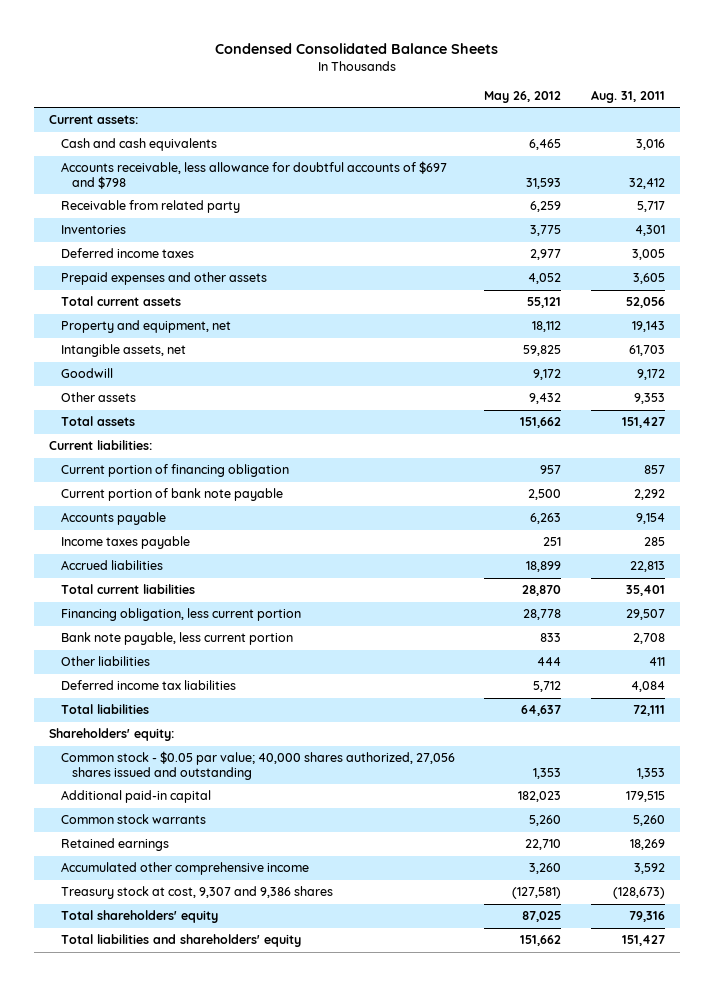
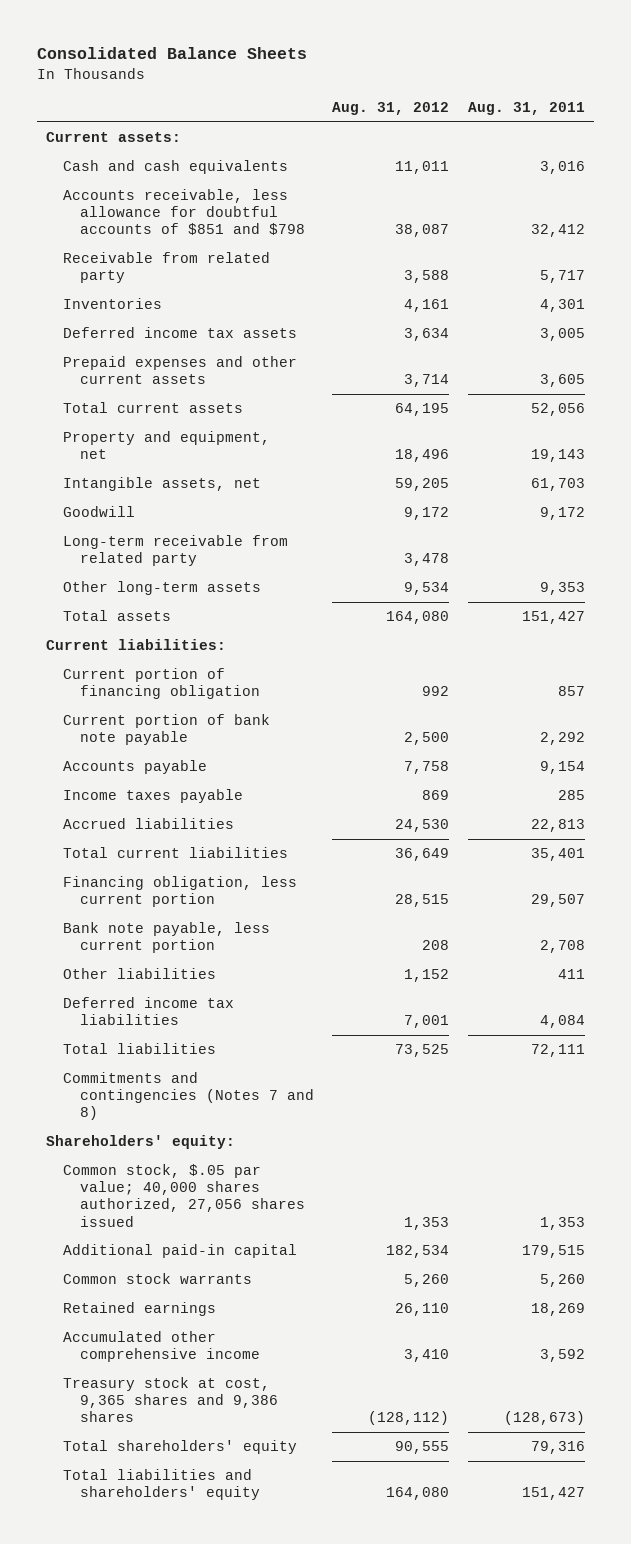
- Condensed Consolidated Balance Sheets
+ Consolidated Balance Sheets
- | May 26, 2012 | Aug. 31, 2011
+ | Aug. 31, 2012 | Aug. 31, 2011
- Accounts receivable, less allowance for doubtful accounts of $697 and $798 | 31,593 | 32,412
+ Accounts receivable, less allowance for doubtful accounts of $851 and $798 | 38,087 | 32,412
- Deferred income taxes | 2,977 | 3,005
- Prepaid expenses and other assets | 4,052 | 3,605
+ Deferred income tax assets | 3,634 | 3,005
+ Prepaid expenses and other current assets | 3,714 | 3,605
- Other assets | 9,432 | 9,353
+ Long-term receivable from related party | 3,478 |
+ Other long-term assets | 9,534 | 9,353
+ Commitments and contingencies (Notes 7 and 8)
- Common stock - $0.05 par value; 40,000 shares authorized, 27,056 shares issued and outstanding | 1,353 | 1,353
+ Common stock, $.05 par value; 40,000 shares authorized, 27,056 shares issued | 1,353 | 1,353
- Treasury stock at cost, 9,307 and 9,386 shares | (127,581) | (128,673)
+ Treasury stock at cost, 9,365 shares and 9,386 shares | (128,112) | (128,673)

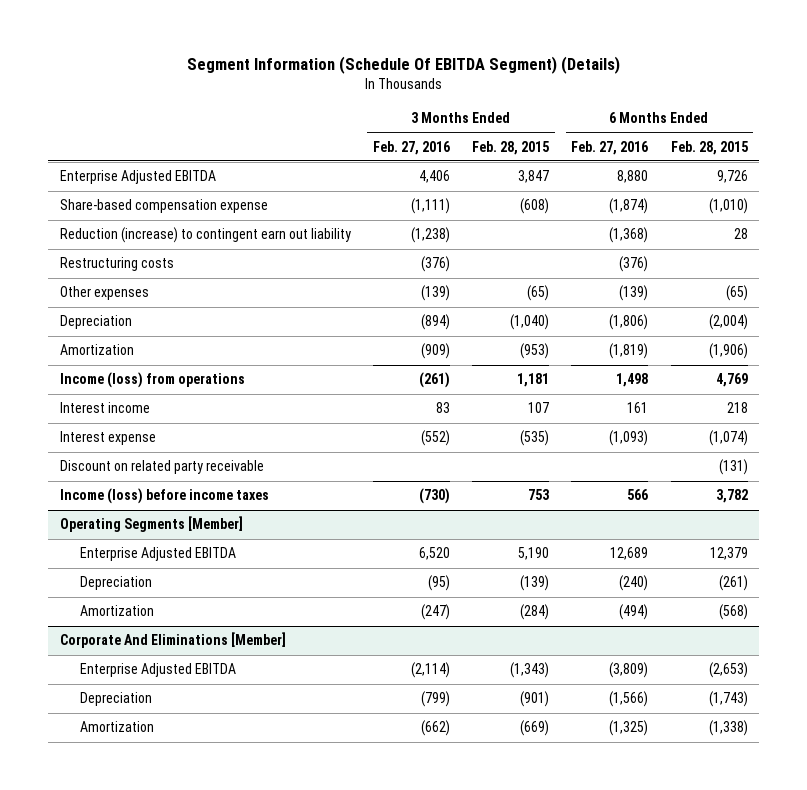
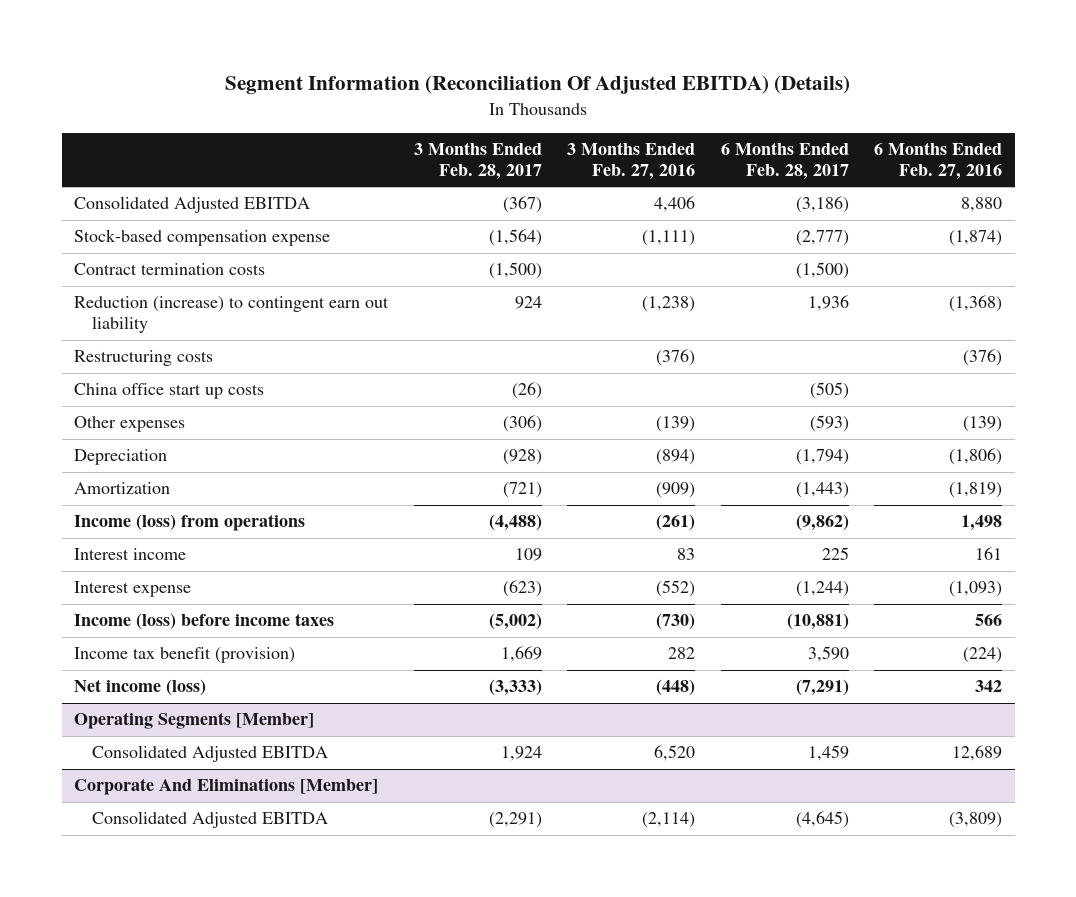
- Segment Information (Schedule Of EBITDA Segment) (Details)
+ Segment Information (Reconciliation Of Adjusted EBITDA) (Details)
- | 3 Months Ended Feb. 27, 2016 | 3 Months Ended Feb. 28, 2015 | 6 Months Ended Feb. 27, 2016 | 6 Months Ended Feb. 28, 2015
+ | 3 Months Ended Feb. 28, 2017 | 3 Months Ended Feb. 27, 2016 | 6 Months Ended Feb. 28, 2017 | 6 Months Ended Feb. 27, 2016
- Enterprise Adjusted EBITDA | 4,406 | 3,847 | 8,880 | 9,726
- Share-based compensation expense | (1,111) | (608) | (1,874) | (1,010)
+ Consolidated Adjusted EBITDA | (367) | 4,406 | (3,186) | 8,880
+ Stock-based compensation expense | (1,564) | (1,111) | (2,777) | (1,874)
+ Contract termination costs | (1,500) | | (1,500) |
+ China office start up costs | (26) | | (505) |
- Discount on related party receivable | | | | (131)
+ Income tax benefit (provision) | 1,669 | 282 | 3,590 | (224)
+ Net income (loss) | (3,333) | (448) | (7,291) | 342
@ Operating Segments [Member]
- Enterprise Adjusted EBITDA | 6,520 | 5,190 | 12,689 | 12,379
- Depreciation | (95) | (139) | (240) | (261)
- Amortization | (247) | (284) | (494) | (568)
+ Consolidated Adjusted EBITDA | 1,924 | 6,520 | 1,459 | 12,689
@ Corporate And Eliminations [Member]
- Enterprise Adjusted EBITDA | (2,114) | (1,343) | (3,809) | (2,653)
- Depreciation | (799) | (901) | (1,566) | (1,743)
- Amortization | (662) | (669) | (1,325) | (1,338)
+ Consolidated Adjusted EBITDA | (2,291) | (2,114) | (4,645) | (3,809)

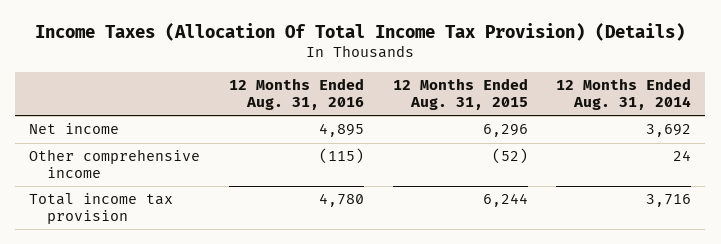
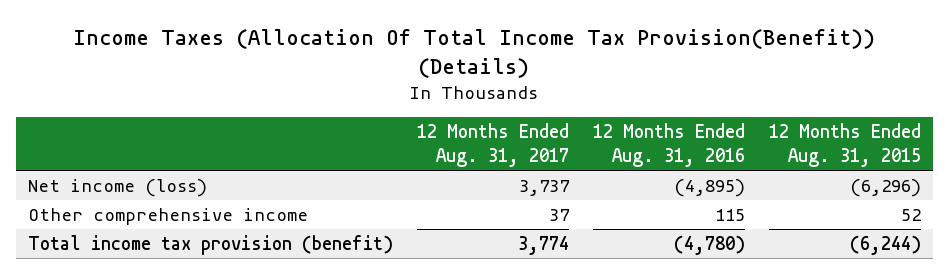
- Income Taxes (Allocation Of Total Income Tax Provision) (Details)
+ Income Taxes (Allocation Of Total Income Tax Provision(Benefit)) (Details)
- | 12 Months Ended Aug. 31, 2016 | 12 Months Ended Aug. 31, 2015 | 12 Months Ended Aug. 31, 2014
+ | 12 Months Ended Aug. 31, 2017 | 12 Months Ended Aug. 31, 2016 | 12 Months Ended Aug. 31, 2015
- Net income | 4,895 | 6,296 | 3,692
- Other comprehensive income | (115) | (52) | 24
- Total income tax provision | 4,780 | 6,244 | 3,716
+ Net income (loss) | 3,737 | (4,895) | (6,296)
+ Other comprehensive income | 37 | 115 | 52
+ Total income tax provision (benefit) | 3,774 | (4,780) | (6,244)

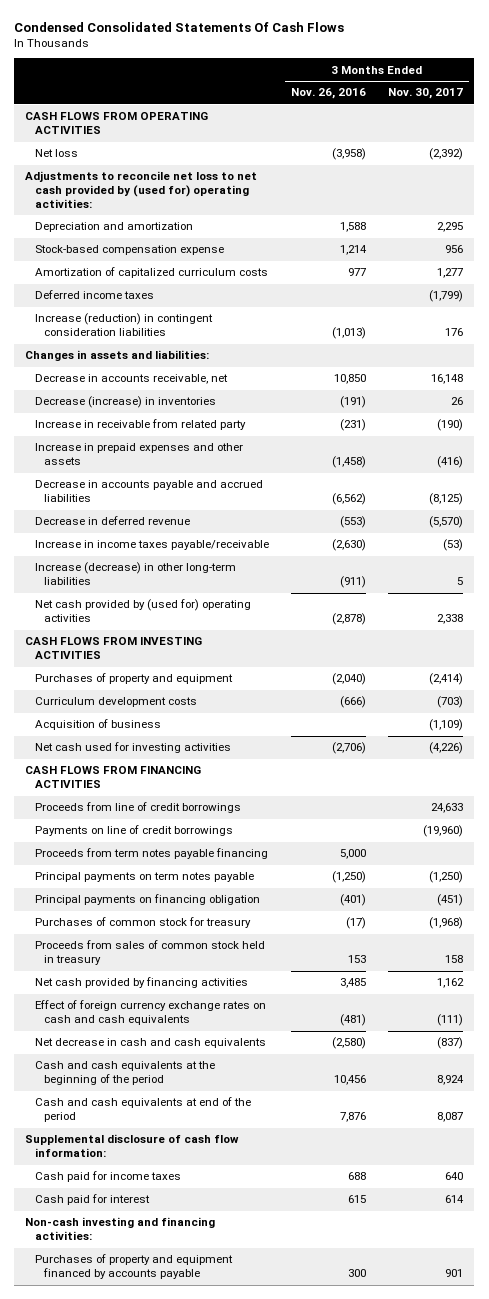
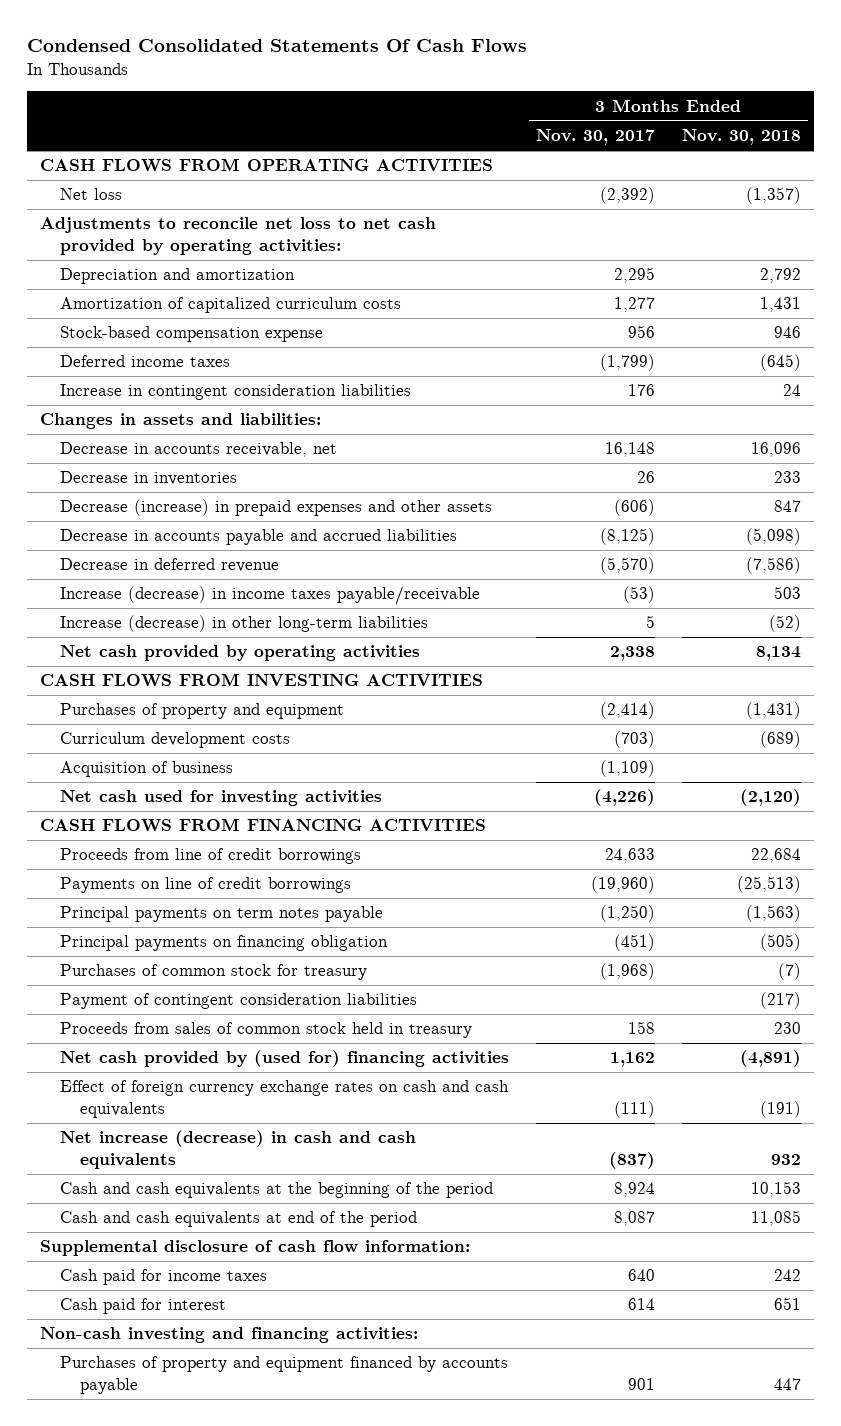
- | 3 Months Ended Nov. 26, 2016 | 3 Months Ended Nov. 30, 2017
+ | 3 Months Ended Nov. 30, 2017 | 3 Months Ended Nov. 30, 2018
- Adjustments to reconcile net loss to net cash provided by (used for) operating activities:
+ Adjustments to reconcile net loss to net cash provided by operating activities:
moved down: Stock-based compensation expense | 956 | 946
- Increase (reduction) in contingent consideration liabilities | (1,013) | 176
+ Increase in contingent consideration liabilities | 176 | 24
- Decrease (increase) in inventories | (191) | 26
- Increase in receivable from related party | (231) | (190)
- Increase in prepaid expenses and other assets | (1,458) | (416)
+ Decrease in inventories | 26 | 233
+ Decrease (increase) in prepaid expenses and other assets | (606) | 847
- Increase in income taxes payable/receivable | (2,630) | (53)
+ Increase (decrease) in income taxes payable/receivable | (53) | 503
- Net cash provided by (used for) operating activities | (2,878) | 2,338
+ Net cash provided by operating activities | 2,338 | 8,134
- Proceeds from term notes payable financing | 5,000 |
+ Payment of contingent consideration liabilities | | (217)
- Net cash provided by financing activities | 3,485 | 1,162
+ Net cash provided by (used for) financing activities | 1,162 | (4,891)
- Net decrease in cash and cash equivalents | (2,580) | (837)
+ Net increase (decrease) in cash and cash equivalents | (837) | 932

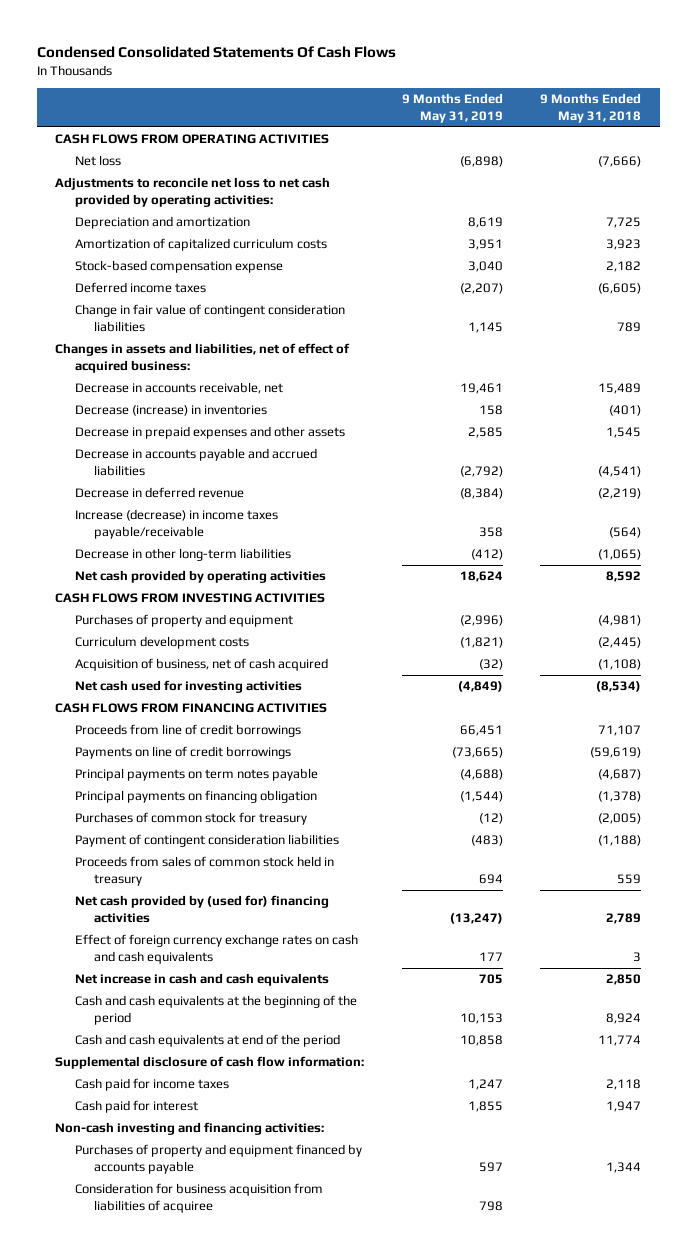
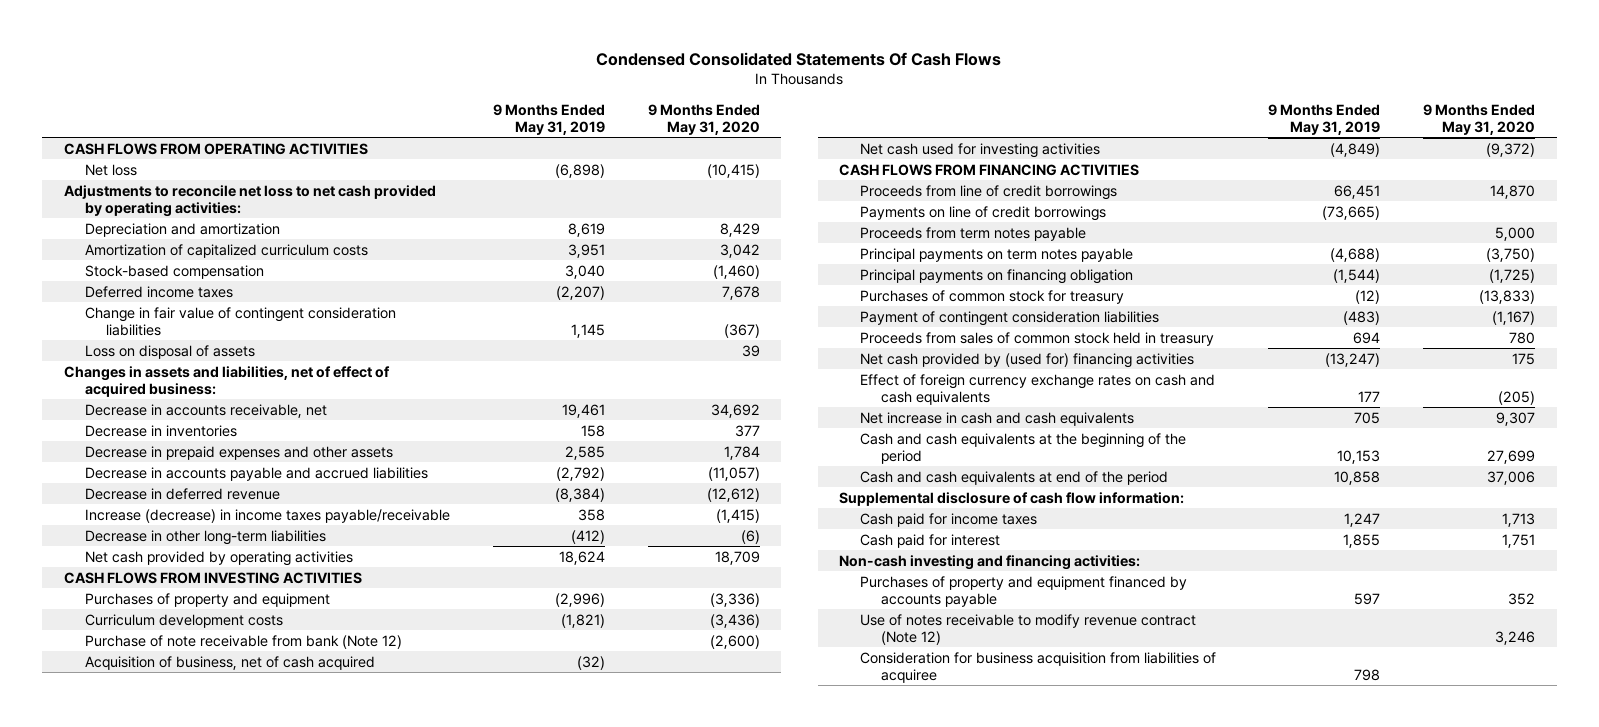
- | 9 Months Ended May 31, 2019 | 9 Months Ended May 31, 2018
+ | 9 Months Ended May 31, 2019 | 9 Months Ended May 31, 2020
- Stock-based compensation expense | 3,040 | 2,182
+ Stock-based compensation | 3,040 | (1,460)
+ Loss on disposal of assets | | 39
- Decrease (increase) in inventories | 158 | (401)
+ Decrease in inventories | 158 | 377
+ Purchase of note receivable from bank (Note 12) | | (2,600)
+ Proceeds from term notes payable | | 5,000
+ Use of notes receivable to modify revenue contract (Note 12) | | 3,246

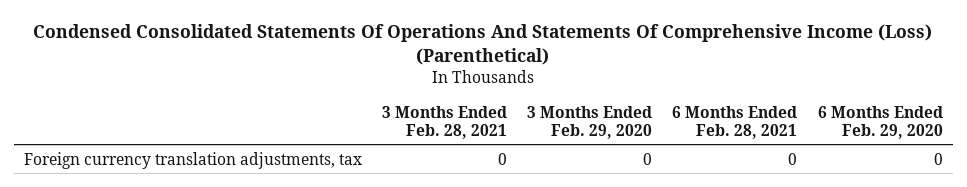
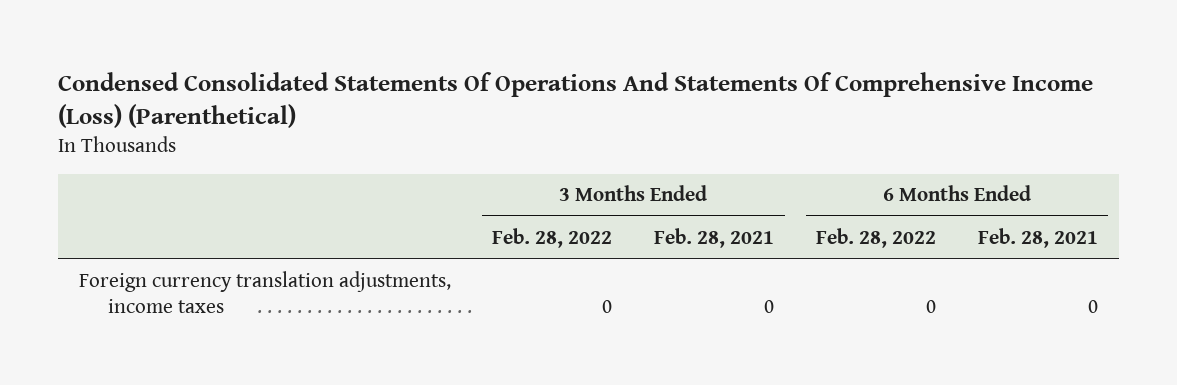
- | 3 Months Ended Feb. 28, 2021 | 3 Months Ended Feb. 29, 2020 | 6 Months Ended Feb. 28, 2021 | 6 Months Ended Feb. 29, 2020
+ | 3 Months Ended Feb. 28, 2022 | 3 Months Ended Feb. 28, 2021 | 6 Months Ended Feb. 28, 2022 | 6 Months Ended Feb. 28, 2021
- Foreign currency translation adjustments, tax | 0 | 0 | 0 | 0
+ Foreign currency translation adjustments, income taxes | 0 | 0 | 0 | 0

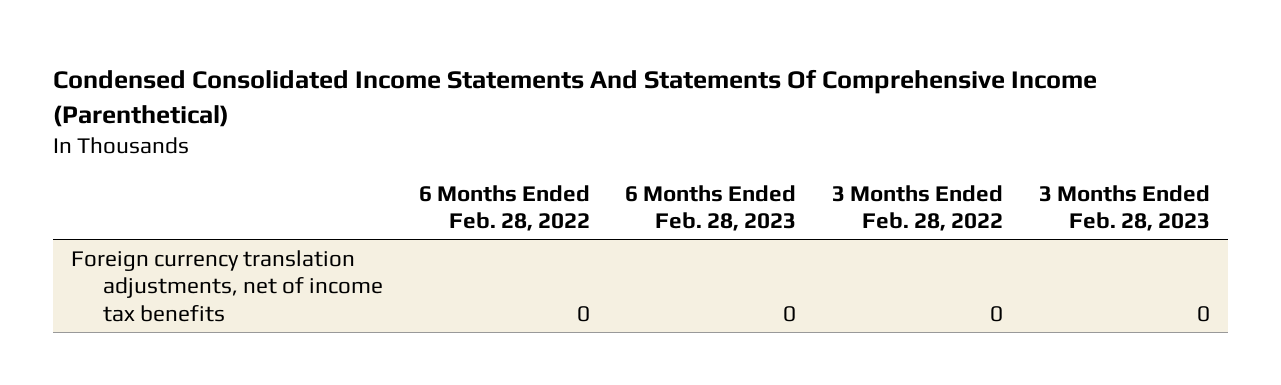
- Condensed Consolidated Statements Of Operations And Statements Of Comprehensive Income (Loss) (Parenthetical)
+ Condensed Consolidated Income Statements And Statements Of Comprehensive Income (Parenthetical)
- | 3 Months Ended Feb. 28, 2022 | 3 Months Ended Feb. 28, 2021 | 6 Months Ended Feb. 28, 2022 | 6 Months Ended Feb. 28, 2021
+ | 6 Months Ended Feb. 28, 2022 | 6 Months Ended Feb. 28, 2023 | 3 Months Ended Feb. 28, 2022 | 3 Months Ended Feb. 28, 2023
- Foreign currency translation adjustments, income taxes | 0 | 0 | 0 | 0
+ Foreign currency translation adjustments, net of income tax benefits | 0 | 0 | 0 | 0

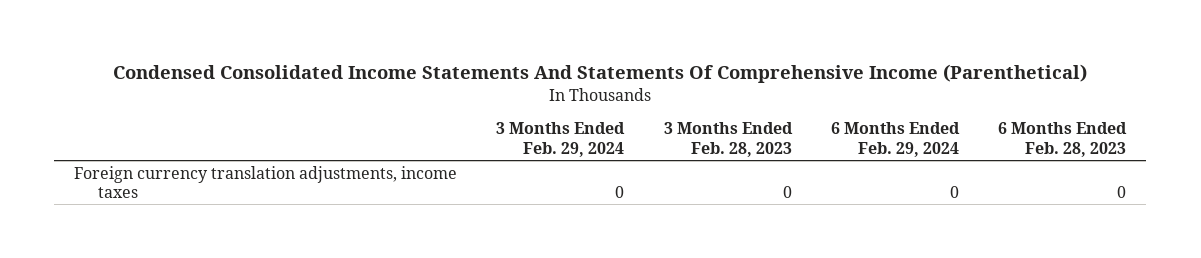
- | 6 Months Ended Feb. 28, 2022 | 6 Months Ended Feb. 28, 2023 | 3 Months Ended Feb. 28, 2022 | 3 Months Ended Feb. 28, 2023
+ | 3 Months Ended Feb. 29, 2024 | 3 Months Ended Feb. 28, 2023 | 6 Months Ended Feb. 29, 2024 | 6 Months Ended Feb. 28, 2023
- Foreign currency translation adjustments, net of income tax benefits | 0 | 0 | 0 | 0
+ Foreign currency translation adjustments, income taxes | 0 | 0 | 0 | 0

